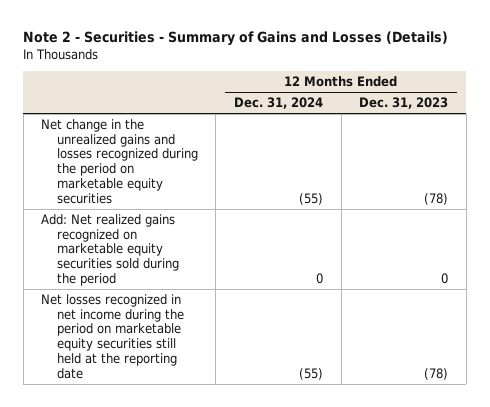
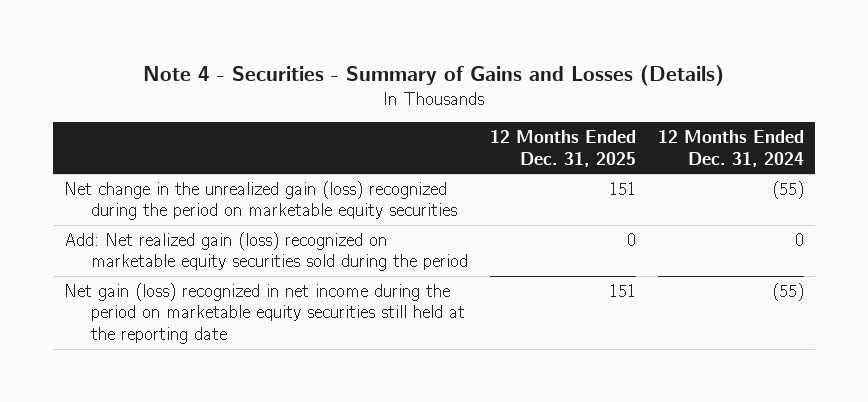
- Note 2 - Securities - Summary of Gains and Losses (Details)
+ Note 4 - Securities - Summary of Gains and Losses (Details)
- | 12 Months Ended Dec. 31, 2024 | 12 Months Ended Dec. 31, 2023
+ | 12 Months Ended Dec. 31, 2025 | 12 Months Ended Dec. 31, 2024
- Net change in the unrealized gains and losses recognized during the period on marketable equity securities | (55) | (78)
- Add: Net realized gains recognized on marketable equity securities sold during the period | 0 | 0
- Net losses recognized in net income during the period on marketable equity securities still held at the reporting date | (55) | (78)
+ Net change in the unrealized gain (loss) recognized during the period on marketable equity securities | 151 | (55)
+ Add: Net realized gain (loss) recognized on marketable equity securities sold during the period | 0 | 0
+ Net gain (loss) recognized in net income during the period on marketable equity securities still held at the reporting date | 151 | (55)

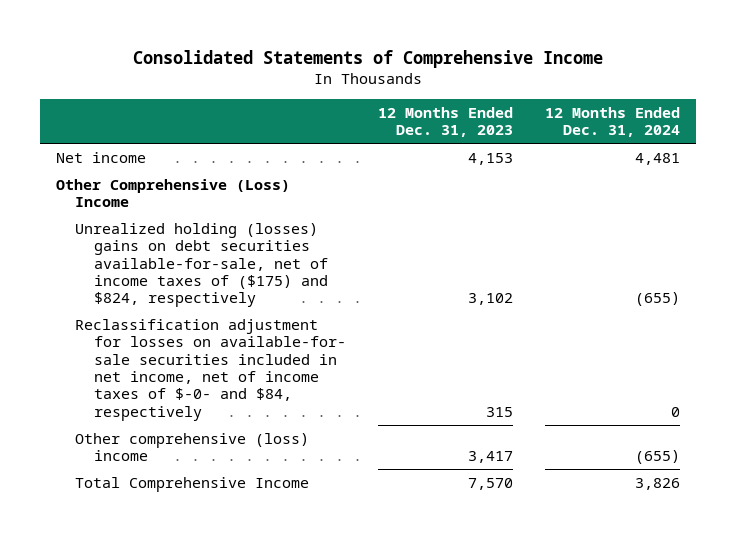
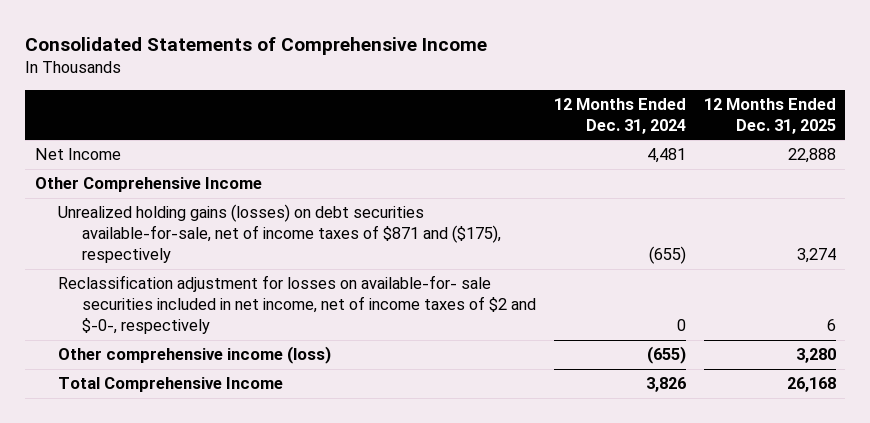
- | 12 Months Ended Dec. 31, 2023 | 12 Months Ended Dec. 31, 2024
+ | 12 Months Ended Dec. 31, 2024 | 12 Months Ended Dec. 31, 2025
- Net income | 4,153 | 4,481
- Other Comprehensive (Loss) Income
- Unrealized holding (losses) gains on debt securities available-for-sale, net of income taxes of ($175) and $824, respectively | 3,102 | (655)
- Reclassification adjustment for losses on available-for- sale securities included in net income, net of income taxes of $-0- and $84, respectively | 315 | 0
- Other comprehensive (loss) income | 3,417 | (655)
+ Net Income | 4,481 | 22,888
+ Other Comprehensive Income
+ Unrealized holding gains (losses) on debt securities available-for-sale, net of income taxes of $871 and ($175), respectively | (655) | 3,274
+ Reclassification adjustment for losses on available-for- sale securities included in net income, net of income taxes of $2 and $-0-, respectively | 0 | 6
+ Other comprehensive income (loss) | (655) | 3,280

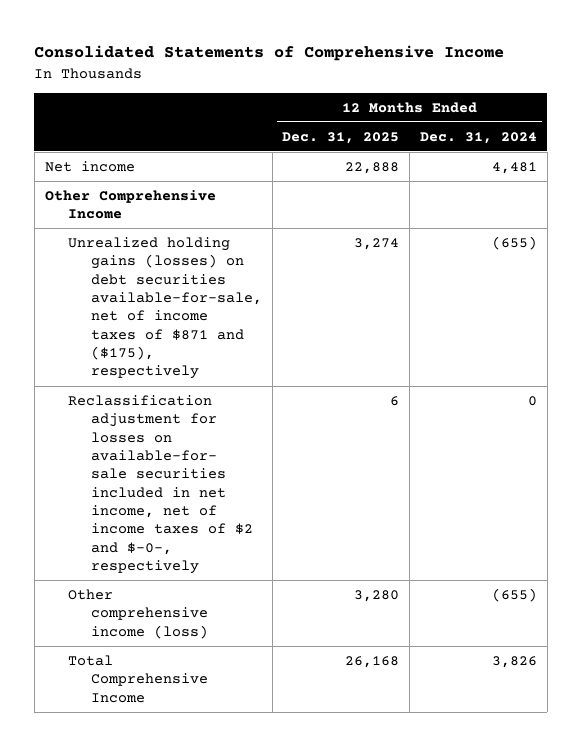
- | 12 Months Ended Dec. 31, 2024 | 12 Months Ended Dec. 31, 2025
+ | 12 Months Ended Dec. 31, 2025 | 12 Months Ended Dec. 31, 2024
- Net Income | 4,481 | 22,888
+ Net income | 22,888 | 4,481

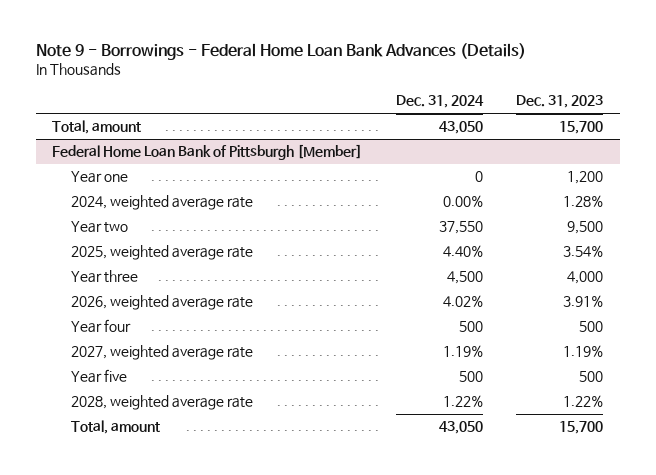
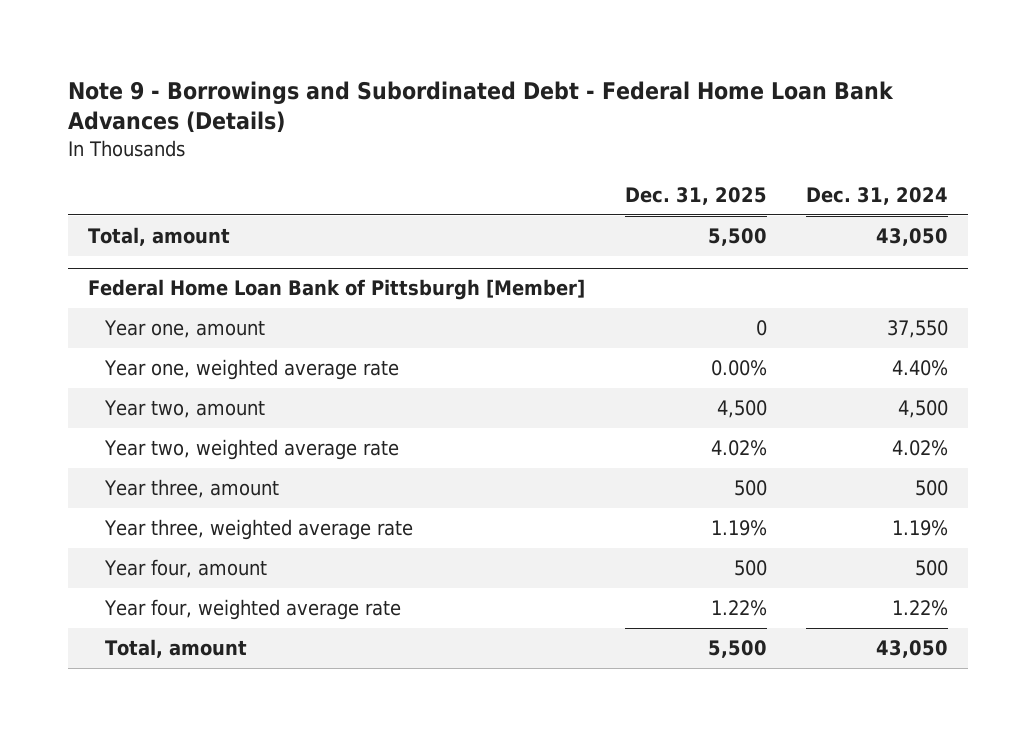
- Note 9 - Borrowings - Federal Home Loan Bank Advances (Details)
+ Note 9 - Borrowings and Subordinated Debt - Federal Home Loan Bank Advances (Details)
- | Dec. 31, 2024 | Dec. 31, 2023
+ | Dec. 31, 2025 | Dec. 31, 2024
@ Federal Home Loan Bank of Pittsburgh [Member]
- Year one | 0 | 1,200
- 2024, weighted average rate | 0.00% | 1.28%
- Year two | 37,550 | 9,500
- 2025, weighted average rate | 4.40% | 3.54%
- Year three | 4,500 | 4,000
- 2026, weighted average rate | 4.02% | 3.91%
- Year four | 500 | 500
- 2027, weighted average rate | 1.19% | 1.19%
- Year five | 500 | 500
- 2028, weighted average rate | 1.22% | 1.22%
+ Year one, amount | 0 | 37,550
+ Year one, weighted average rate | 0.00% | 4.40%
+ Year two, amount | 4,500 | 4,500
+ Year two, weighted average rate | 4.02% | 4.02%
+ Year three, amount | 500 | 500
+ Year three, weighted average rate | 1.19% | 1.19%
+ Year four, amount | 500 | 500
+ Year four, weighted average rate | 1.22% | 1.22%

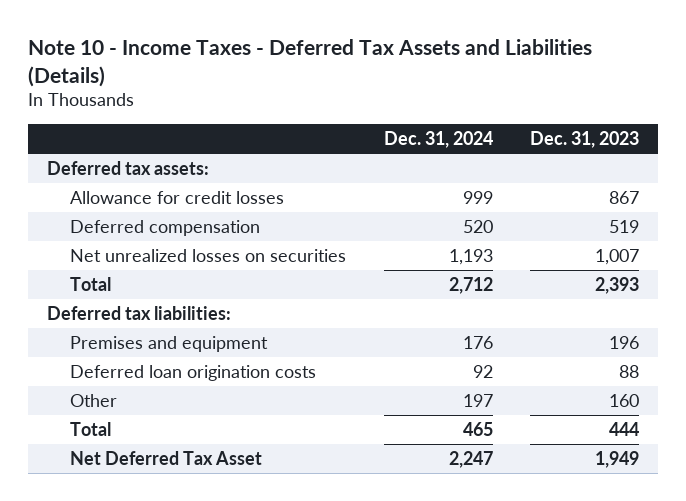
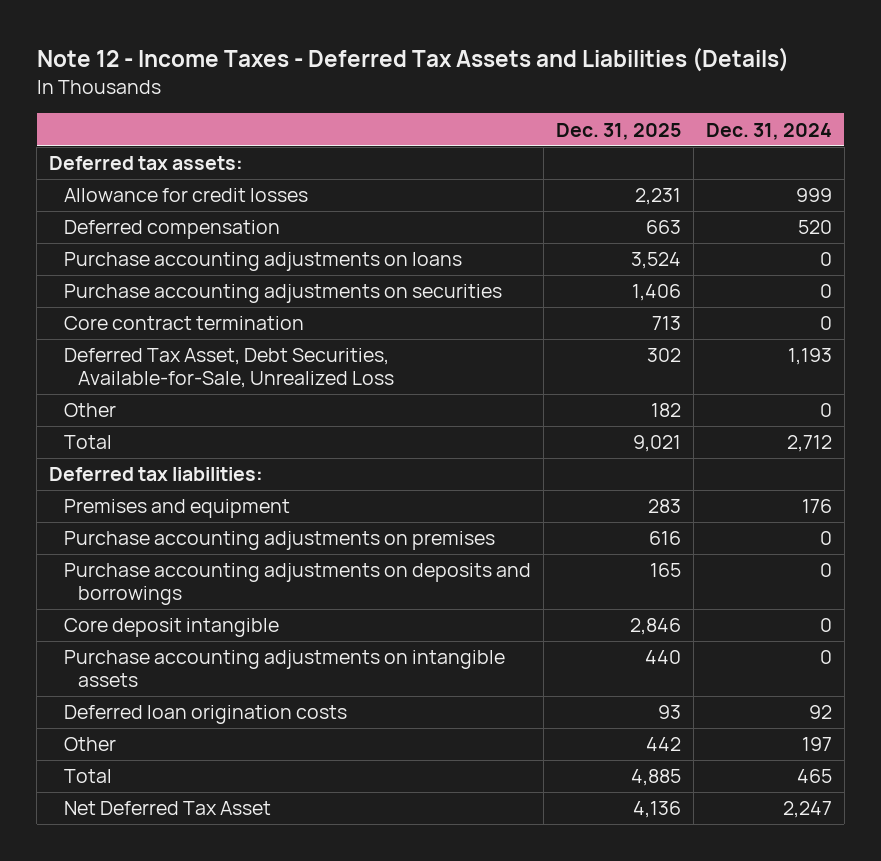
- Note 10 - Income Taxes - Deferred Tax Assets and Liabilities (Details)
+ Note 12 - Income Taxes - Deferred Tax Assets and Liabilities (Details)
- | Dec. 31, 2024 | Dec. 31, 2023
+ | Dec. 31, 2025 | Dec. 31, 2024
- Net unrealized losses on securities | 1,193 | 1,007
+ Purchase accounting adjustments on loans | 3,524 | 0
+ Purchase accounting adjustments on securities | 1,406 | 0
+ Core contract termination | 713 | 0
+ Deferred Tax Asset, Debt Securities, Available-for-Sale, Unrealized Loss | 302 | 1,193
+ Other | 182 | 0
+ Purchase accounting adjustments on premises | 616 | 0
+ Purchase accounting adjustments on deposits and borrowings | 165 | 0
+ Core deposit intangible | 2,846 | 0
+ Purchase accounting adjustments on intangible assets | 440 | 0

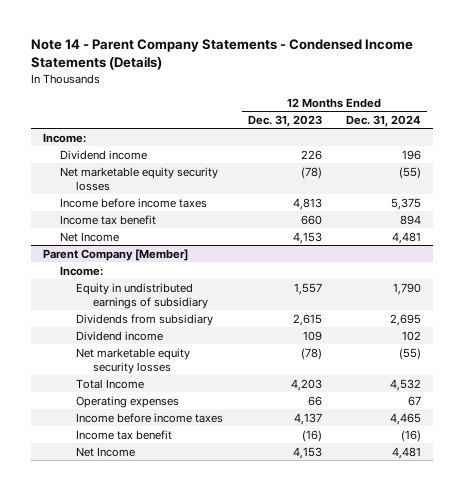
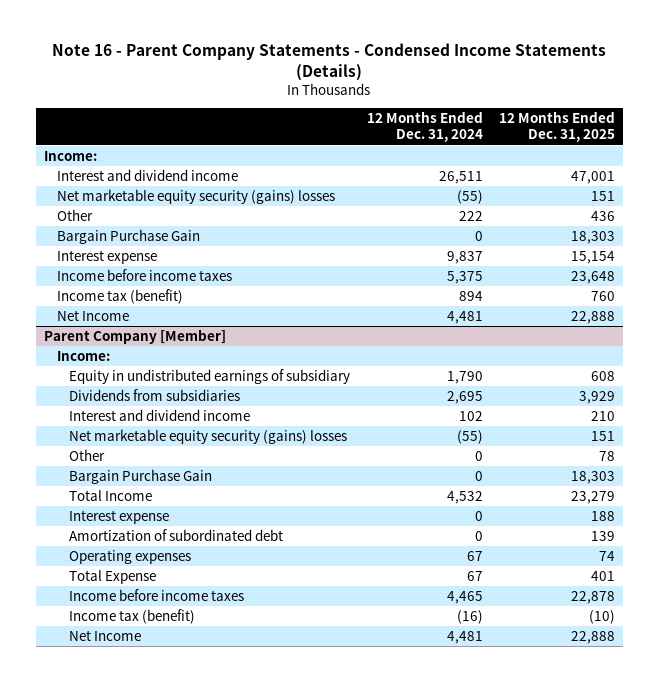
- Note 14 - Parent Company Statements - Condensed Income Statements (Details)
+ Note 16 - Parent Company Statements - Condensed Income Statements (Details)
- | 12 Months Ended Dec. 31, 2023 | 12 Months Ended Dec. 31, 2024
+ | 12 Months Ended Dec. 31, 2024 | 12 Months Ended Dec. 31, 2025
- Dividend income | 226 | 196
- Net marketable equity security losses | (78) | (55)
+ Interest and dividend income | 26,511 | 47,001
+ Net marketable equity security (gains) losses | (55) | 151
+ Other | 222 | 436
+ Bargain Purchase Gain | 0 | 18,303
+ Interest expense | 9,837 | 15,154
- Income tax benefit | 660 | 894
+ Income tax (benefit) | 894 | 760
@ Parent Company [Member]
- Dividends from subsidiary | 2,615 | 2,695
- Dividend income | 109 | 102
- Net marketable equity security losses | (78) | (55)
+ Dividends from subsidiaries | 2,695 | 3,929
+ Interest and dividend income | 102 | 210
+ Net marketable equity security (gains) losses | (55) | 151
+ Other | 0 | 78
+ Bargain Purchase Gain | 0 | 18,303
+ Interest expense | 0 | 188
+ Amortization of subordinated debt | 0 | 139
+ Total Expense | 67 | 401
- Income tax benefit | (16) | (16)
+ Income tax (benefit) | (16) | (10)

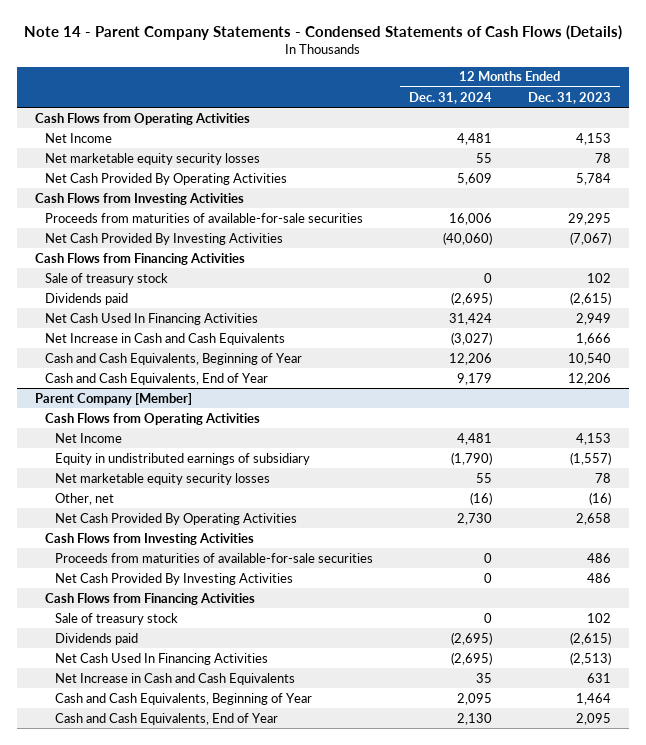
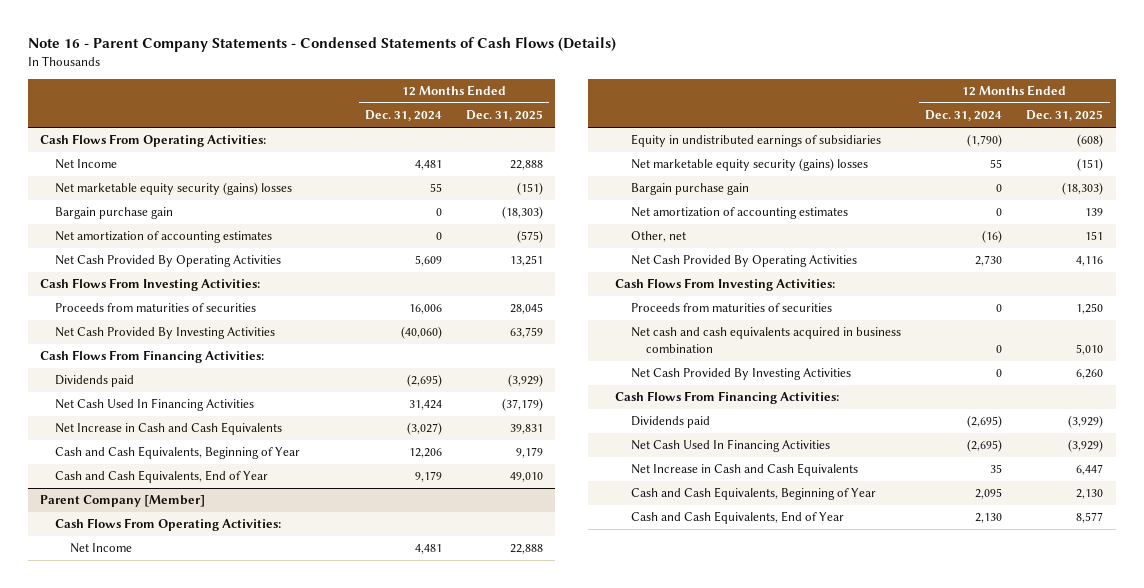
- Note 14 - Parent Company Statements - Condensed Statements of Cash Flows (Details)
+ Note 16 - Parent Company Statements - Condensed Statements of Cash Flows (Details)
- | 12 Months Ended Dec. 31, 2024 | 12 Months Ended Dec. 31, 2023
+ | 12 Months Ended Dec. 31, 2024 | 12 Months Ended Dec. 31, 2025
- Cash Flows from Operating Activities
+ Cash Flows From Operating Activities:
- Net marketable equity security losses | 55 | 78
+ Net marketable equity security (gains) losses | 55 | (151)
+ Bargain purchase gain | 0 | (18,303)
+ Net amortization of accounting estimates | 0 | (575)
- Cash Flows from Investing Activities
- Proceeds from maturities of available-for-sale securities | 16,006 | 29,295
+ Cash Flows From Investing Activities:
+ Proceeds from maturities of securities | 16,006 | 28,045
- Cash Flows from Financing Activities
- Sale of treasury stock | 0 | 102
+ Cash Flows From Financing Activities:
@ Parent Company [Member]
- Cash Flows from Operating Activities
+ Cash Flows From Operating Activities:
- Equity in undistributed earnings of subsidiary | (1,790) | (1,557)
- Net marketable equity security losses | 55 | 78
+ Equity in undistributed earnings of subsidiaries | (1,790) | (608)
+ Net marketable equity security (gains) losses | 55 | (151)
+ Bargain purchase gain | 0 | (18,303)
+ Net amortization of accounting estimates | 0 | 139
- Cash Flows from Investing Activities
- Proceeds from maturities of available-for-sale securities | 0 | 486
+ Cash Flows From Investing Activities:
+ Proceeds from maturities of securities | 0 | 1,250
+ Net cash and cash equivalents acquired in business combination | 0 | 5,010
- Cash Flows from Financing Activities
- Sale of treasury stock | 0 | 102
+ Cash Flows From Financing Activities:

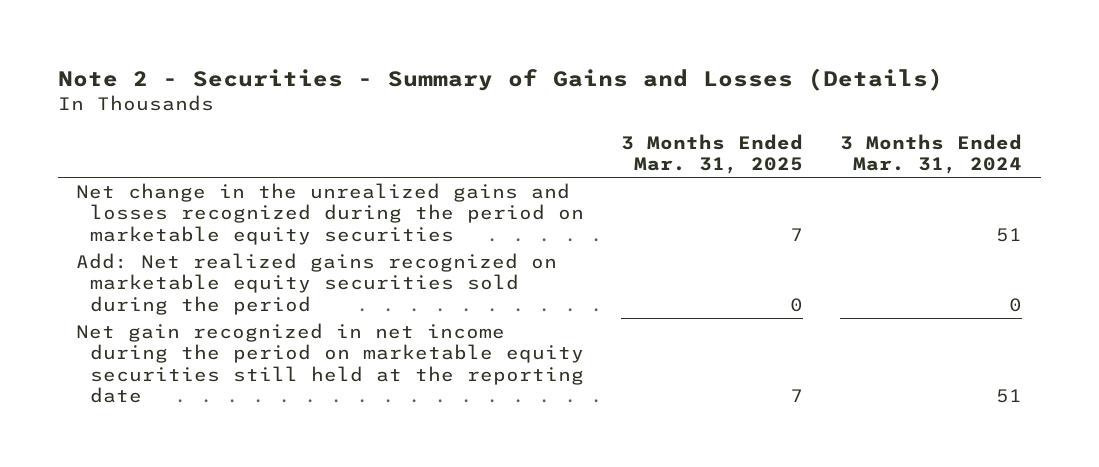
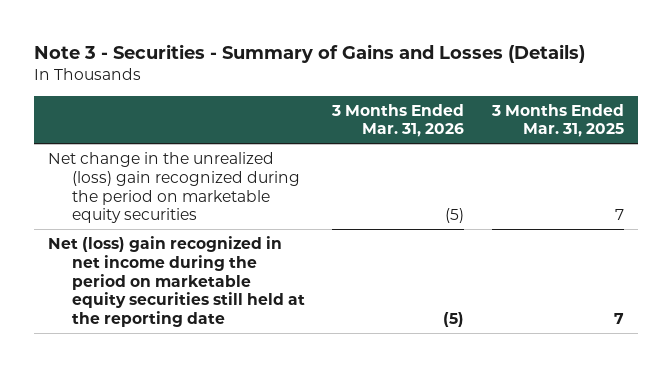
- Note 2 - Securities - Summary of Gains and Losses (Details)
+ Note 3 - Securities - Summary of Gains and Losses (Details)
- | 3 Months Ended Mar. 31, 2025 | 3 Months Ended Mar. 31, 2024
+ | 3 Months Ended Mar. 31, 2026 | 3 Months Ended Mar. 31, 2025
- Net change in the unrealized gains and losses recognized during the period on marketable equity securities | 7 | 51
- Add: Net realized gains recognized on marketable equity securities sold during the period | 0 | 0
- Net gain recognized in net income during the period on marketable equity securities still held at the reporting date | 7 | 51
+ Net change in the unrealized (loss) gain recognized during the period on marketable equity securities | (5) | 7
+ Net (loss) gain recognized in net income during the period on marketable equity securities still held at the reporting date | (5) | 7

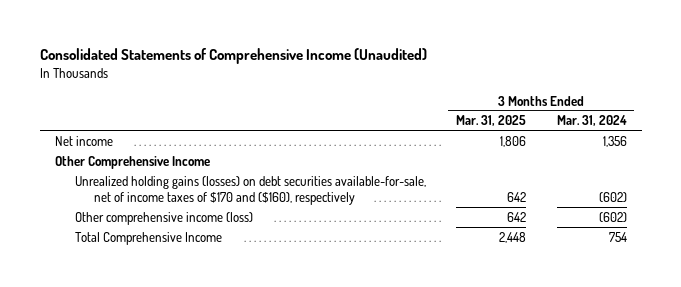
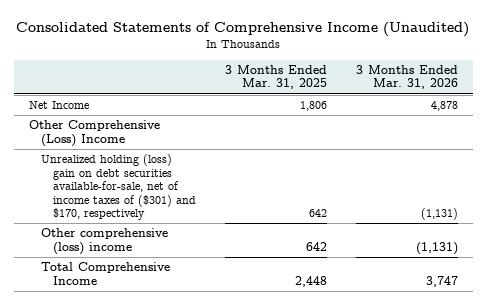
- | 3 Months Ended Mar. 31, 2025 | 3 Months Ended Mar. 31, 2024
+ | 3 Months Ended Mar. 31, 2025 | 3 Months Ended Mar. 31, 2026
- Net income | 1,806 | 1,356
- Other Comprehensive Income
- Unrealized holding gains (losses) on debt securities available-for-sale, net of income taxes of $170 and ($160), respectively | 642 | (602)
- Other comprehensive income (loss) | 642 | (602)
+ Net Income | 1,806 | 4,878
+ Other Comprehensive (Loss) Income
+ Unrealized holding (loss) gain on debt securities available-for-sale, net of income taxes of ($301) and $170, respectively | 642 | (1,131)
+ Other comprehensive (loss) income | 642 | (1,131)

